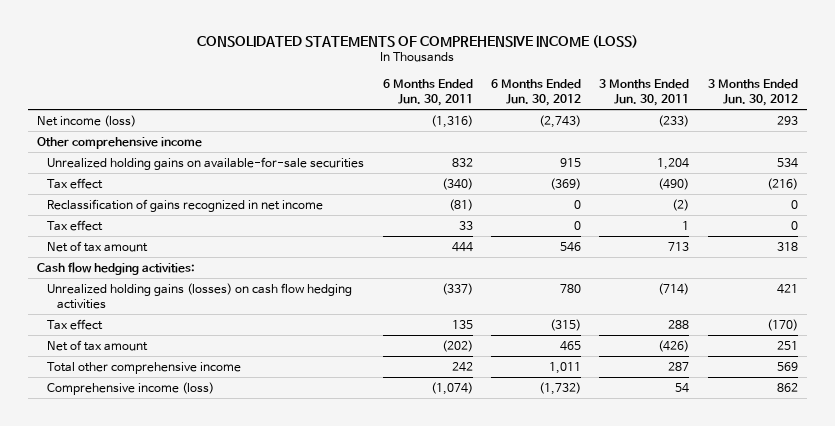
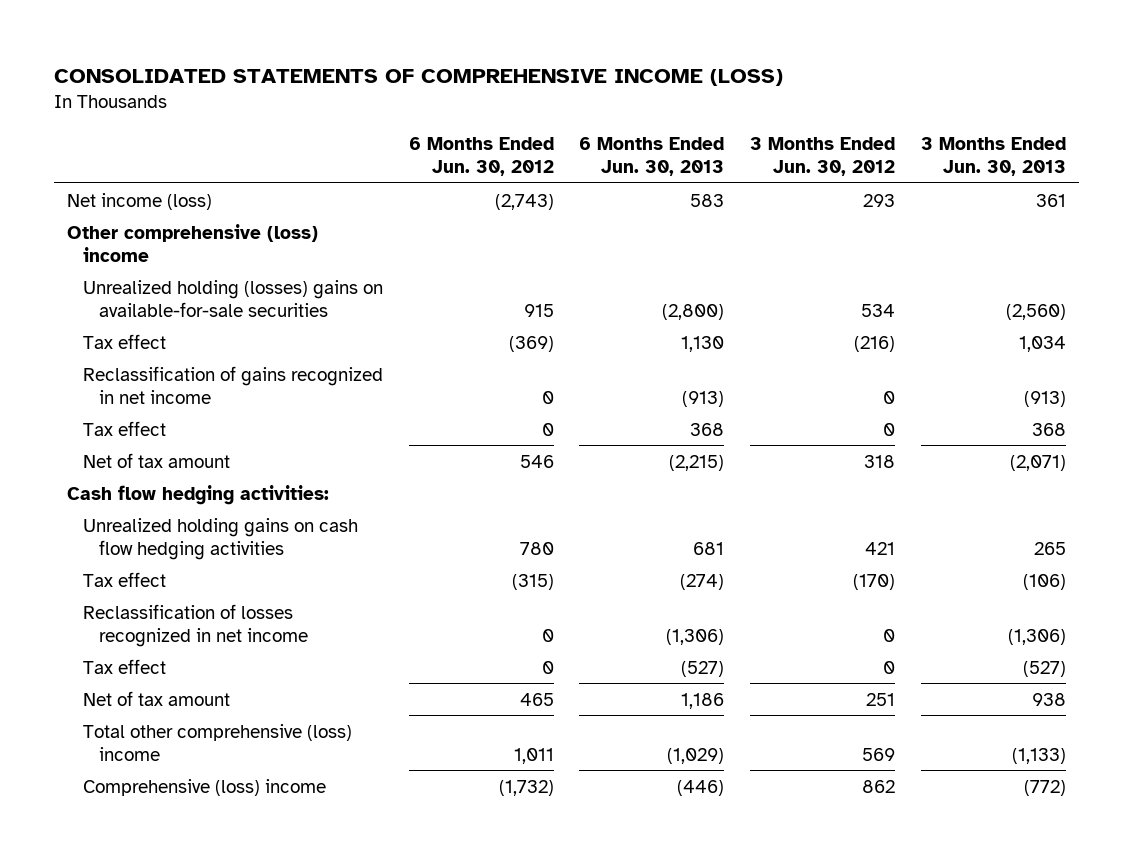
- | 6 Months Ended Jun. 30, 2011 | 6 Months Ended Jun. 30, 2012 | 3 Months Ended Jun. 30, 2011 | 3 Months Ended Jun. 30, 2012
+ | 6 Months Ended Jun. 30, 2012 | 6 Months Ended Jun. 30, 2013 | 3 Months Ended Jun. 30, 2012 | 3 Months Ended Jun. 30, 2013
- Other comprehensive income
- Unrealized holding gains on available-for-sale securities | 832 | 915 | 1,204 | 534
+ Other comprehensive (loss) income
+ Unrealized holding (losses) gains on available-for-sale securities | 915 | (2,800) | 534 | (2,560)
- Unrealized holding gains (losses) on cash flow hedging activities | (337) | 780 | (714) | 421
+ Unrealized holding gains on cash flow hedging activities | 780 | 681 | 421 | 265
+ Reclassification of losses recognized in net income | 0 | (1,306) | 0 | (1,306)
+ Tax effect | 0 | (527) | 0 | (527)
- Total other comprehensive income | 242 | 1,011 | 287 | 569
- Comprehensive income (loss) | (1,074) | (1,732) | 54 | 862
+ Total other comprehensive (loss) income | 1,011 | (1,029) | 569 | (1,133)
+ Comprehensive (loss) income | (1,732) | (446) | 862 | (772)

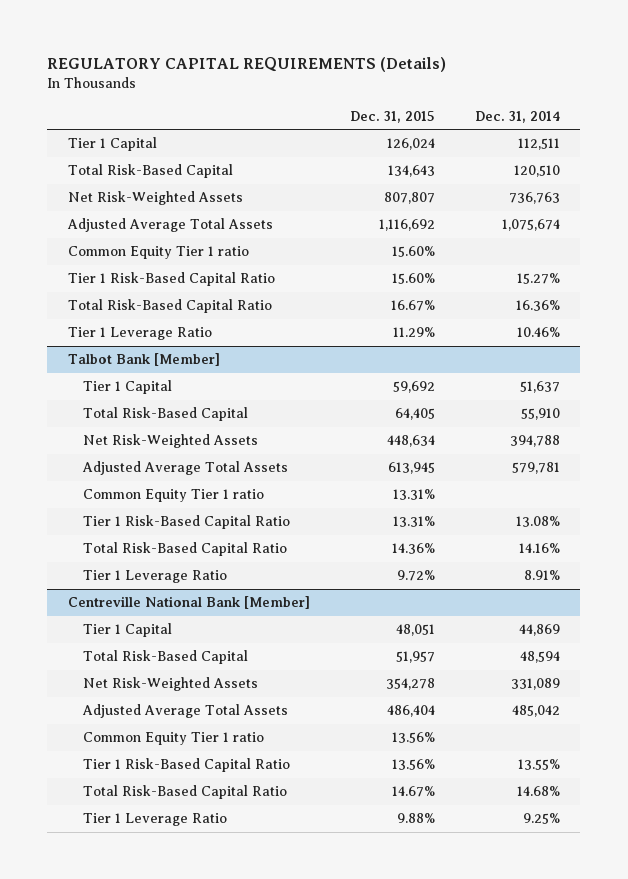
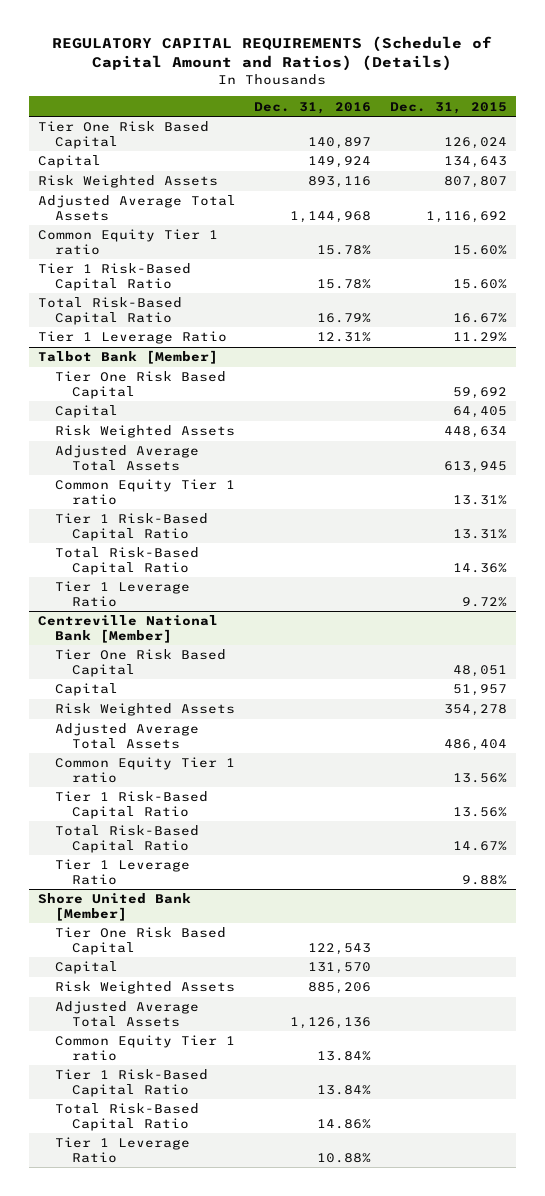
- REGULATORY CAPITAL REQUIREMENTS (Details)
+ REGULATORY CAPITAL REQUIREMENTS (Schedule of Capital Amount and Ratios) (Details)
- | Dec. 31, 2015 | Dec. 31, 2014
+ | Dec. 31, 2016 | Dec. 31, 2015
- Tier 1 Capital | 126,024 | 112,511
- Total Risk-Based Capital | 134,643 | 120,510
- Net Risk-Weighted Assets | 807,807 | 736,763
+ Tier One Risk Based Capital | 140,897 | 126,024
+ Capital | 149,924 | 134,643
+ Risk Weighted Assets | 893,116 | 807,807
@ Talbot Bank [Member]
- Tier 1 Capital | 59,692 | 51,637
- Total Risk-Based Capital | 64,405 | 55,910
- Net Risk-Weighted Assets | 448,634 | 394,788
+ Tier One Risk Based Capital | | 59,692
+ Capital | | 64,405
+ Risk Weighted Assets | | 448,634
@ Centreville National Bank [Member]
- Tier 1 Capital | 48,051 | 44,869
- Total Risk-Based Capital | 51,957 | 48,594
- Net Risk-Weighted Assets | 354,278 | 331,089
+ Tier One Risk Based Capital | | 48,051
+ Capital | | 51,957
+ Risk Weighted Assets | | 354,278
+ Shore United Bank [Member]
+ Tier One Risk Based Capital | 122,543 |
+ Capital | 131,570 |
+ Risk Weighted Assets | 885,206 |
+ Adjusted Average Total Assets | 1,126,136 |
+ Common Equity Tier 1 ratio | 13.84% |
+ Tier 1 Risk-Based Capital Ratio | 13.84% |
+ Total Risk-Based Capital Ratio | 14.86% |
+ Tier 1 Leverage Ratio | 10.88% |

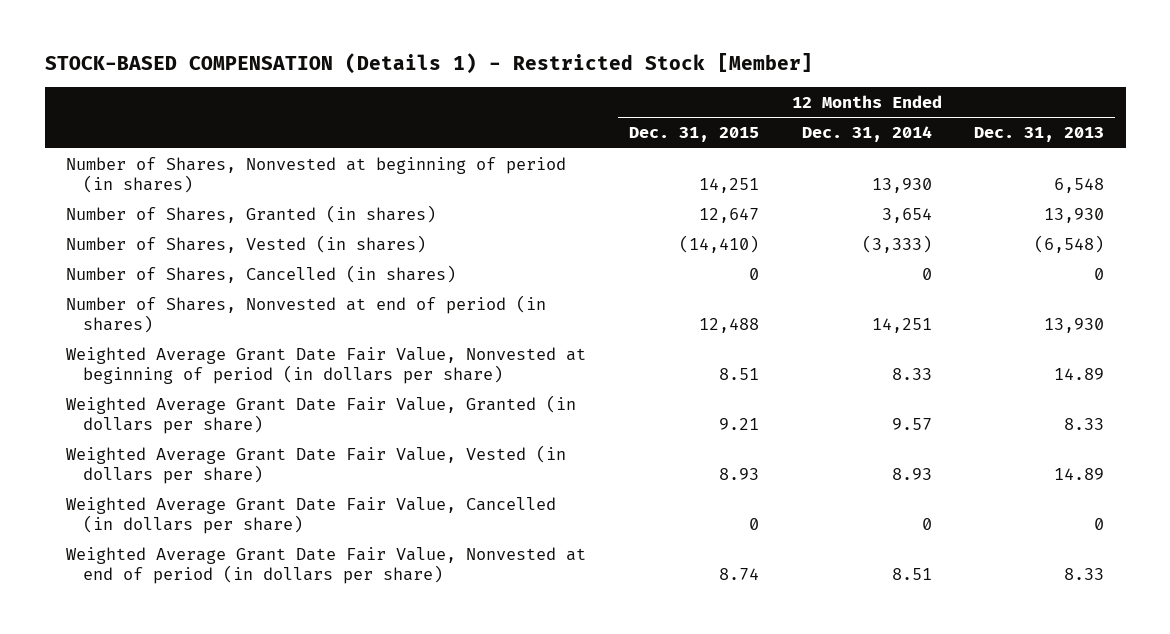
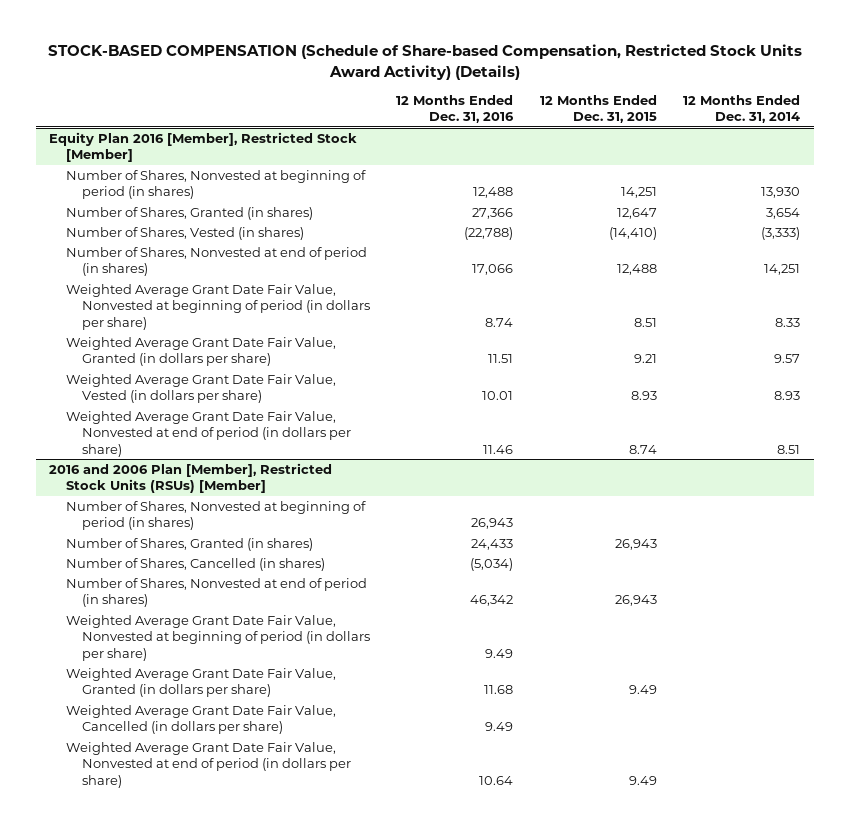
- STOCK-BASED COMPENSATION (Details 1) - Restricted Stock [Member]
+ STOCK-BASED COMPENSATION (Schedule of Share-based Compensation, Restricted Stock Units Award Activity) (Details)
- | 12 Months Ended Dec. 31, 2015 | 12 Months Ended Dec. 31, 2014 | 12 Months Ended Dec. 31, 2013
+ | 12 Months Ended Dec. 31, 2016 | 12 Months Ended Dec. 31, 2015 | 12 Months Ended Dec. 31, 2014
+ Equity Plan 2016 [Member], Restricted Stock [Member]
- Number of Shares, Cancelled (in shares) | 0 | 0 | 0
- Weighted Average Grant Date Fair Value, Cancelled (in dollars per share) | 0 | 0 | 0
+ 2016 and 2006 Plan [Member], Restricted Stock Units (RSUs) [Member]
+ Number of Shares, Nonvested at beginning of period (in shares) | 26,943 | |
+ Number of Shares, Granted (in shares) | 24,433 | 26,943 |
+ Number of Shares, Cancelled (in shares) | (5,034) | |
+ Number of Shares, Nonvested at end of period (in shares) | 46,342 | 26,943 |
+ Weighted Average Grant Date Fair Value, Nonvested at beginning of period (in dollars per share) | 9.49 | |
+ Weighted Average Grant Date Fair Value, Granted (in dollars per share) | 11.68 | 9.49 |
+ Weighted Average Grant Date Fair Value, Cancelled (in dollars per share) | 9.49 | |
+ Weighted Average Grant Date Fair Value, Nonvested at end of period (in dollars per share) | 10.64 | 9.49 |

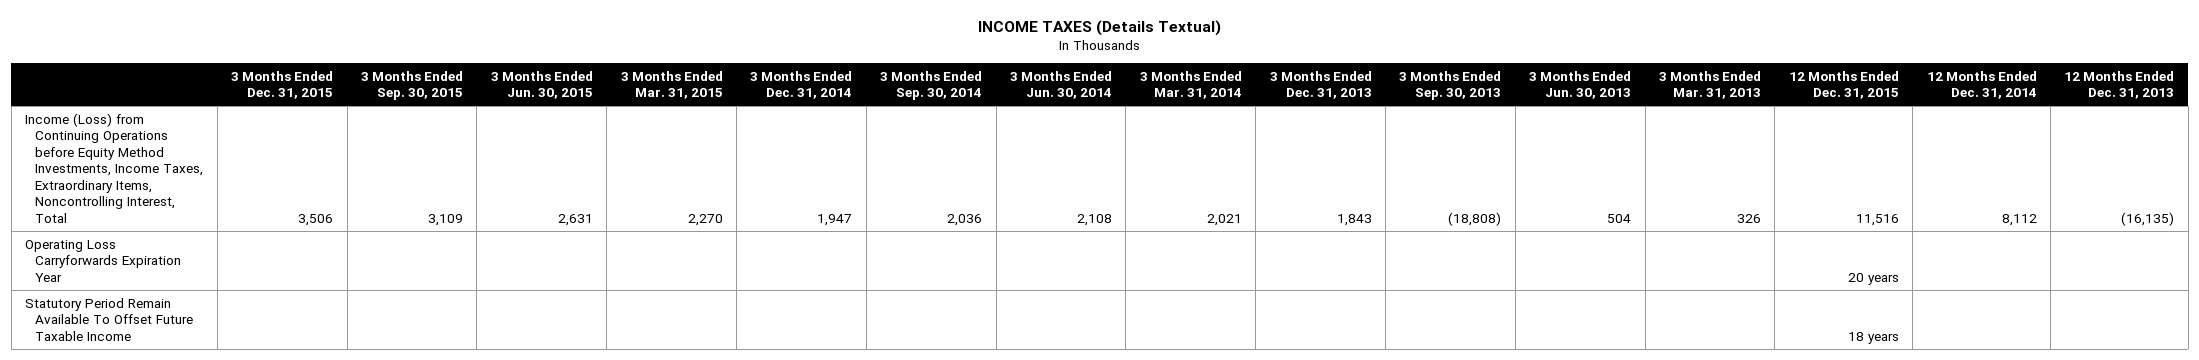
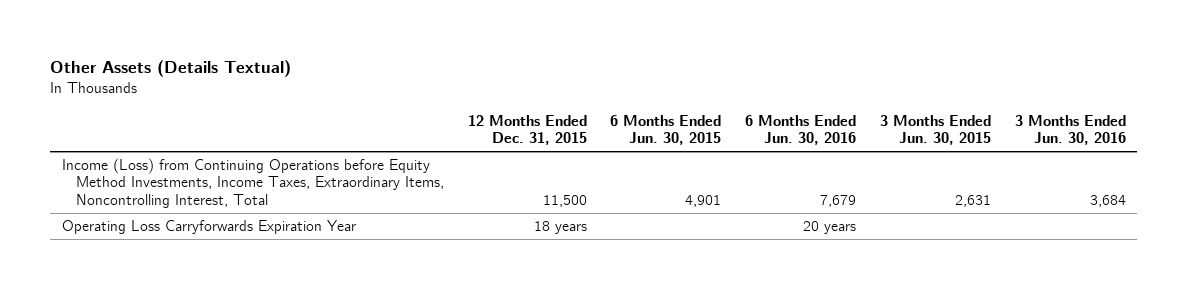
- INCOME TAXES (Details Textual)
+ Other Assets (Details Textual)
- | 3 Months Ended Dec. 31, 2015 | 3 Months Ended Sep. 30, 2015 | 3 Months Ended Jun. 30, 2015 | 3 Months Ended Mar. 31, 2015 | 3 Months Ended Dec. 31, 2014 | 3 Months Ended Sep. 30, 2014 | 3 Months Ended Jun. 30, 2014 | 3 Months Ended Mar. 31, 2014 | 3 Months Ended Dec. 31, 2013 | 3 Months Ended Sep. 30, 2013 | 3 Months Ended Jun. 30, 2013 | 3 Months Ended Mar. 31, 2013 | 12 Months Ended Dec. 31, 2015 | 12 Months Ended Dec. 31, 2014 | 12 Months Ended Dec. 31, 2013
+ | 12 Months Ended Dec. 31, 2015 | 6 Months Ended Jun. 30, 2015 | 6 Months Ended Jun. 30, 2016 | 3 Months Ended Jun. 30, 2015 | 3 Months Ended Jun. 30, 2016
- Income (Loss) from Continuing Operations before Equity Method Investments, Income Taxes, Extraordinary Items, Noncontrolling Interest, Total | 3,506 | 3,109 | 2,631 | 2,270 | 1,947 | 2,036 | 2,108 | 2,021 | 1,843 | (18,808) | 504 | 326 | 11,516 | 8,112 | (16,135)
- Operating Loss Carryforwards Expiration Year | | | | | | | | | | | | | 20 years | |
- Statutory Period Remain Available To Offset Future Taxable Income | | | | | | | | | | | | | 18 years | |
+ Income (Loss) from Continuing Operations before Equity Method Investments, Income Taxes, Extraordinary Items, Noncontrolling Interest, Total | 11,500 | 4,901 | 7,679 | 2,631 | 3,684
+ Operating Loss Carryforwards Expiration Year | 18 years | | 20 years | |

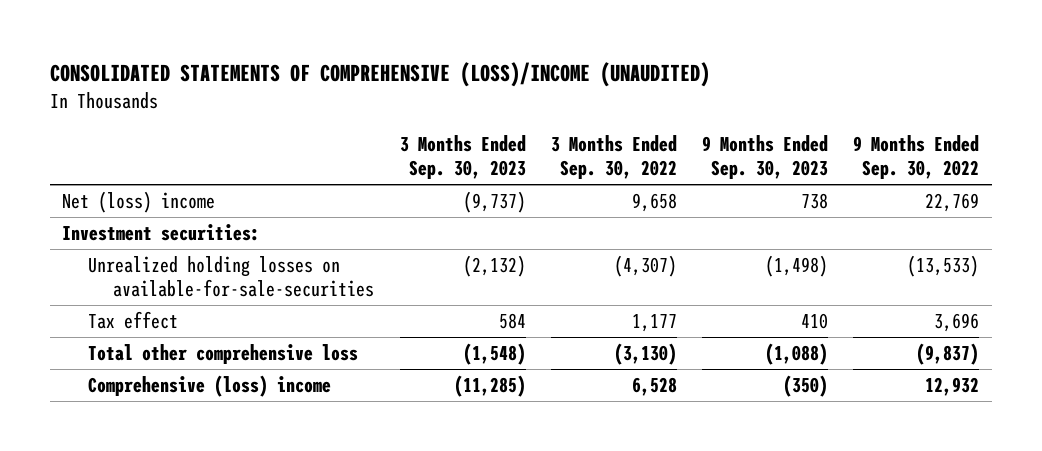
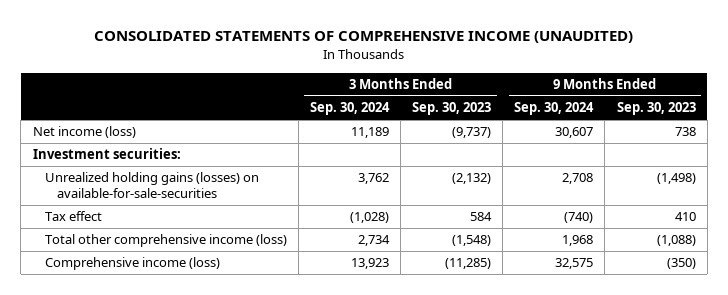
- CONSOLIDATED STATEMENTS OF COMPREHENSIVE (LOSS)/INCOME (UNAUDITED)
+ CONSOLIDATED STATEMENTS OF COMPREHENSIVE INCOME (UNAUDITED)
- | 3 Months Ended Sep. 30, 2023 | 3 Months Ended Sep. 30, 2022 | 9 Months Ended Sep. 30, 2023 | 9 Months Ended Sep. 30, 2022
+ | 3 Months Ended Sep. 30, 2024 | 3 Months Ended Sep. 30, 2023 | 9 Months Ended Sep. 30, 2024 | 9 Months Ended Sep. 30, 2023
- Net (loss) income | (9,737) | 9,658 | 738 | 22,769
+ Net income (loss) | 11,189 | (9,737) | 30,607 | 738
- Unrealized holding losses on available-for-sale-securities | (2,132) | (4,307) | (1,498) | (13,533)
+ Unrealized holding gains (losses) on available-for-sale-securities | 3,762 | (2,132) | 2,708 | (1,498)
- Total other comprehensive loss | (1,548) | (3,130) | (1,088) | (9,837)
- Comprehensive (loss) income | (11,285) | 6,528 | (350) | 12,932
+ Total other comprehensive income (loss) | 2,734 | (1,548) | 1,968 | (1,088)
+ Comprehensive income (loss) | 13,923 | (11,285) | 32,575 | (350)

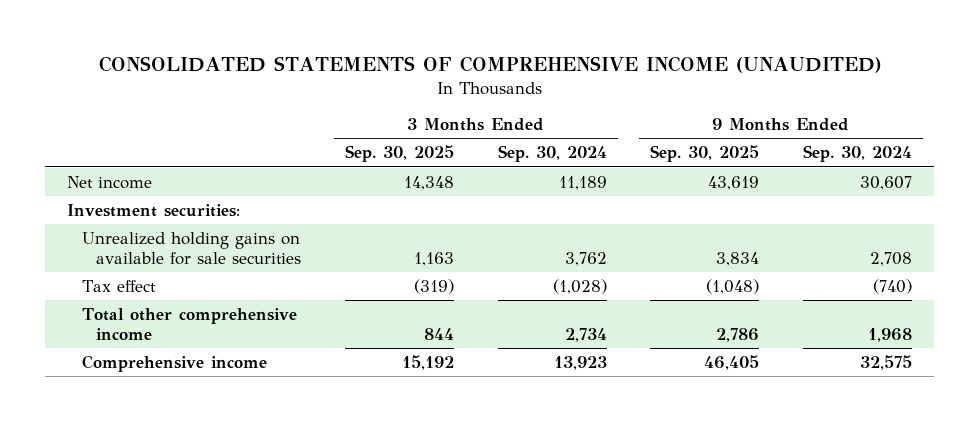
- | 3 Months Ended Sep. 30, 2024 | 3 Months Ended Sep. 30, 2023 | 9 Months Ended Sep. 30, 2024 | 9 Months Ended Sep. 30, 2023
+ | 3 Months Ended Sep. 30, 2025 | 3 Months Ended Sep. 30, 2024 | 9 Months Ended Sep. 30, 2025 | 9 Months Ended Sep. 30, 2024
- Net income (loss) | 11,189 | (9,737) | 30,607 | 738
+ Net income | 14,348 | 11,189 | 43,619 | 30,607
- Unrealized holding gains (losses) on available-for-sale-securities | 3,762 | (2,132) | 2,708 | (1,498)
+ Unrealized holding gains on available for sale securities | 1,163 | 3,762 | 3,834 | 2,708
- Total other comprehensive income (loss) | 2,734 | (1,548) | 1,968 | (1,088)
- Comprehensive income (loss) | 13,923 | (11,285) | 32,575 | (350)
+ Total other comprehensive income | 844 | 2,734 | 2,786 | 1,968
+ Comprehensive income | 15,192 | 13,923 | 46,405 | 32,575

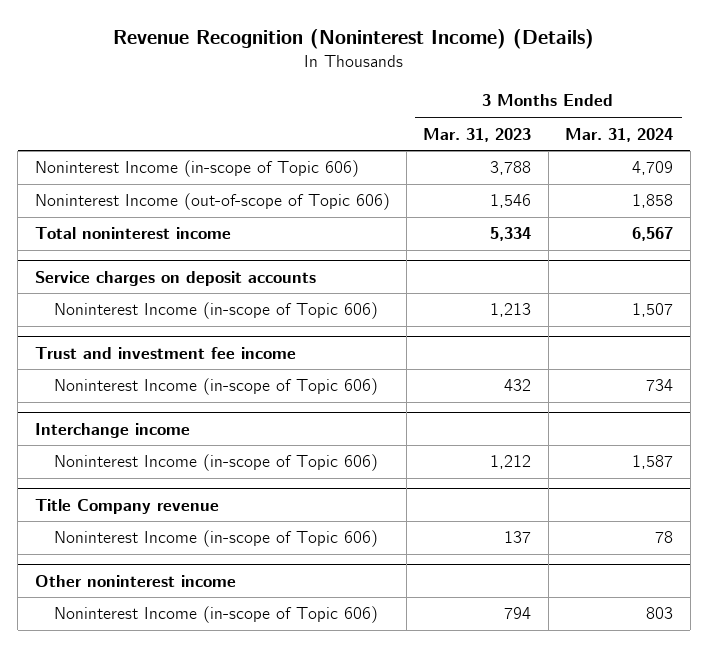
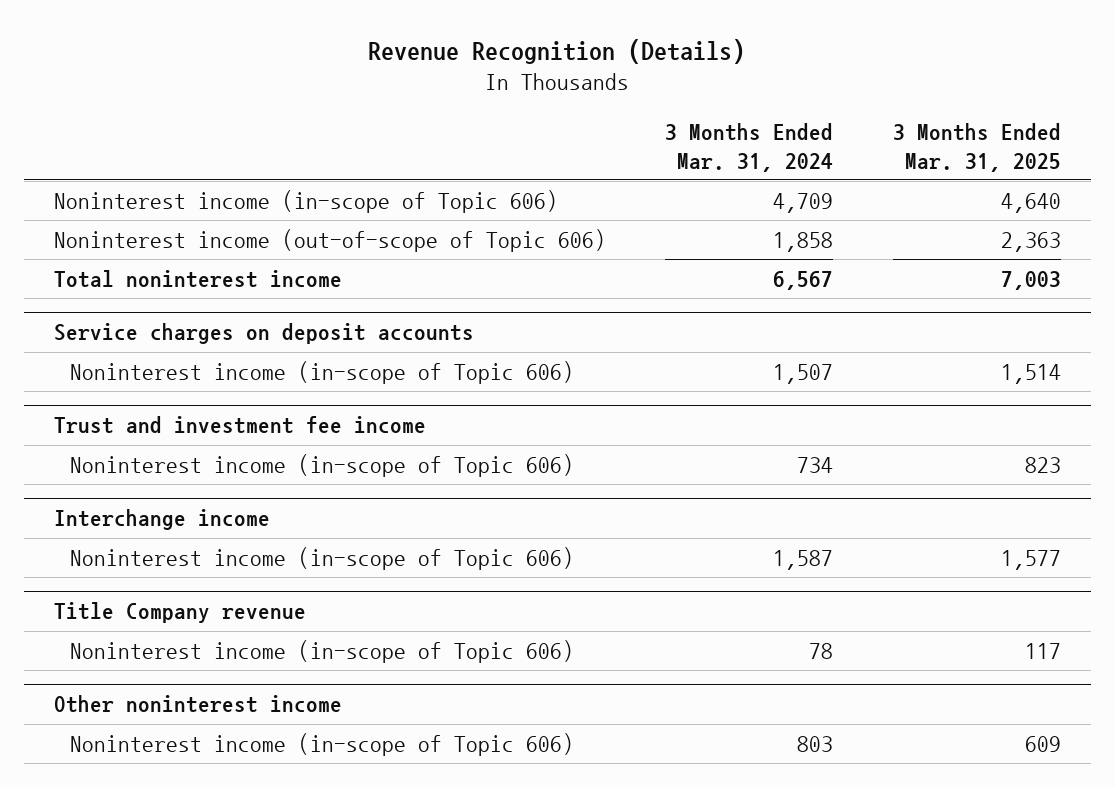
- Revenue Recognition (Noninterest Income) (Details)
+ Revenue Recognition (Details)
- | 3 Months Ended Mar. 31, 2023 | 3 Months Ended Mar. 31, 2024
+ | 3 Months Ended Mar. 31, 2024 | 3 Months Ended Mar. 31, 2025
- Noninterest Income (in-scope of Topic 606) | 3,788 | 4,709
- Noninterest Income (out-of-scope of Topic 606) | 1,546 | 1,858
+ Noninterest income (in-scope of Topic 606) | 4,709 | 4,640
+ Noninterest income (out-of-scope of Topic 606) | 1,858 | 2,363
@ Service charges on deposit accounts
- Noninterest Income (in-scope of Topic 606) | 1,213 | 1,507
+ Noninterest income (in-scope of Topic 606) | 1,507 | 1,514
@ Trust and investment fee income
- Noninterest Income (in-scope of Topic 606) | 432 | 734
+ Noninterest income (in-scope of Topic 606) | 734 | 823
@ Interchange income
- Noninterest Income (in-scope of Topic 606) | 1,212 | 1,587
+ Noninterest income (in-scope of Topic 606) | 1,587 | 1,577
@ Title Company revenue
- Noninterest Income (in-scope of Topic 606) | 137 | 78
+ Noninterest income (in-scope of Topic 606) | 78 | 117
@ Other noninterest income
- Noninterest Income (in-scope of Topic 606) | 794 | 803
+ Noninterest income (in-scope of Topic 606) | 803 | 609

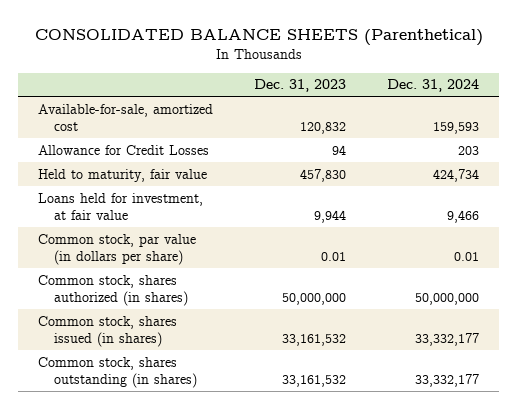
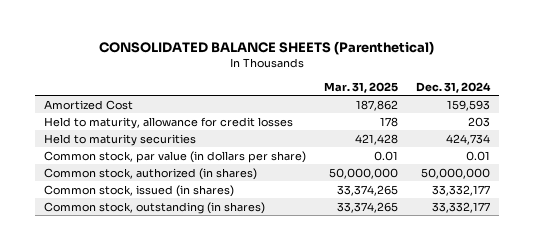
- | Dec. 31, 2023 | Dec. 31, 2024
+ | Mar. 31, 2025 | Dec. 31, 2024
- Available-for-sale, amortized cost | 120,832 | 159,593
- Allowance for Credit Losses | 94 | 203
- Held to maturity, fair value | 457,830 | 424,734
- Loans held for investment, at fair value | 9,944 | 9,466
+ Amortized Cost | 187,862 | 159,593
+ Held to maturity, allowance for credit losses | 178 | 203
+ Held to maturity securities | 421,428 | 424,734
- Common stock, shares authorized (in shares) | 50,000,000 | 50,000,000
- Common stock, shares issued (in shares) | 33,161,532 | 33,332,177
- Common stock, shares outstanding (in shares) | 33,161,532 | 33,332,177
+ Common stock, authorized (in shares) | 50,000,000 | 50,000,000
+ Common stock, issued (in shares) | 33,374,265 | 33,332,177
+ Common stock, outstanding (in shares) | 33,374,265 | 33,332,177

